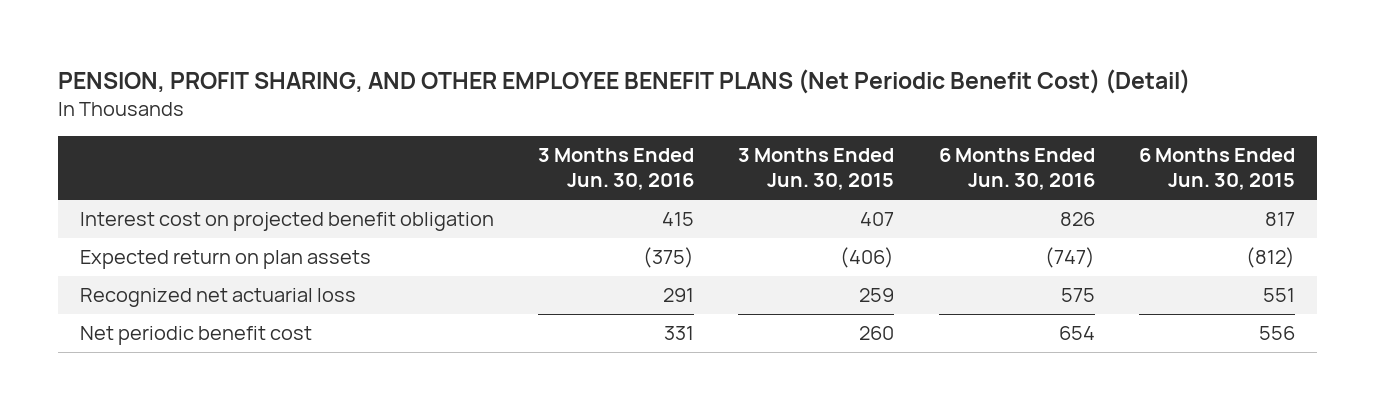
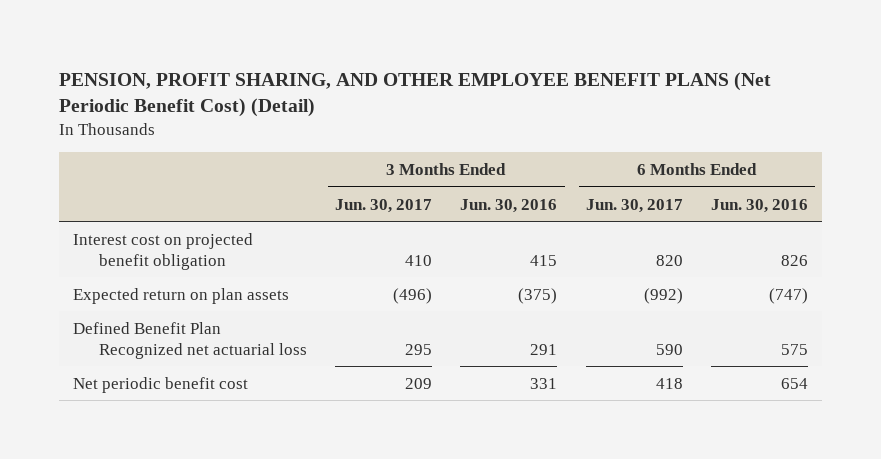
- | 3 Months Ended Jun. 30, 2016 | 3 Months Ended Jun. 30, 2015 | 6 Months Ended Jun. 30, 2016 | 6 Months Ended Jun. 30, 2015
+ | 3 Months Ended Jun. 30, 2017 | 3 Months Ended Jun. 30, 2016 | 6 Months Ended Jun. 30, 2017 | 6 Months Ended Jun. 30, 2016
- Recognized net actuarial loss | 291 | 259 | 575 | 551
+ Defined Benefit Plan Recognized net actuarial loss | 295 | 291 | 590 | 575

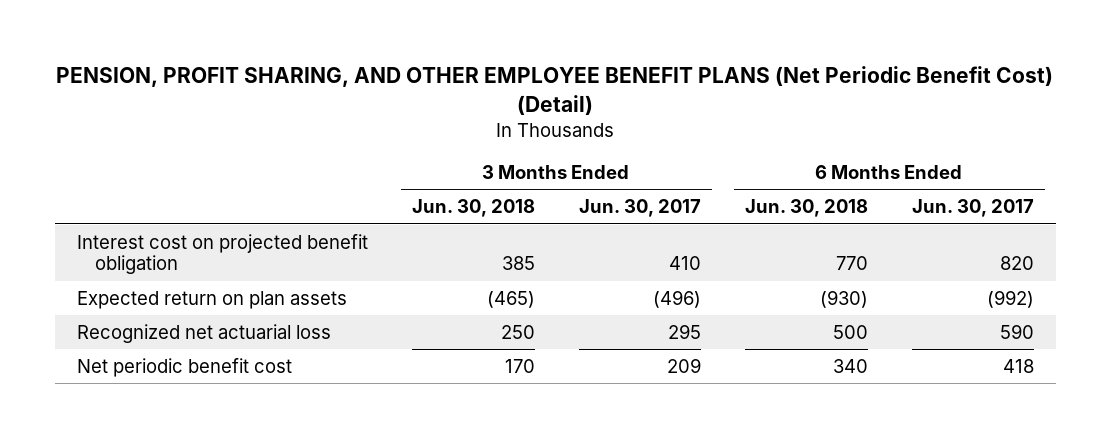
- | 3 Months Ended Jun. 30, 2017 | 3 Months Ended Jun. 30, 2016 | 6 Months Ended Jun. 30, 2017 | 6 Months Ended Jun. 30, 2016
+ | 3 Months Ended Jun. 30, 2018 | 3 Months Ended Jun. 30, 2017 | 6 Months Ended Jun. 30, 2018 | 6 Months Ended Jun. 30, 2017
- Defined Benefit Plan Recognized net actuarial loss | 295 | 291 | 590 | 575
+ Recognized net actuarial loss | 250 | 295 | 500 | 590

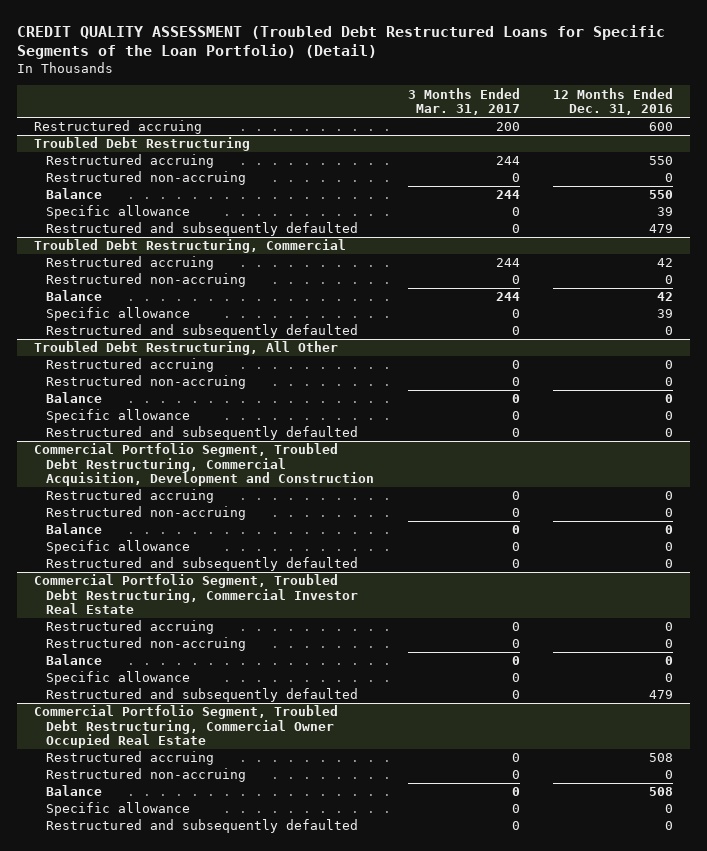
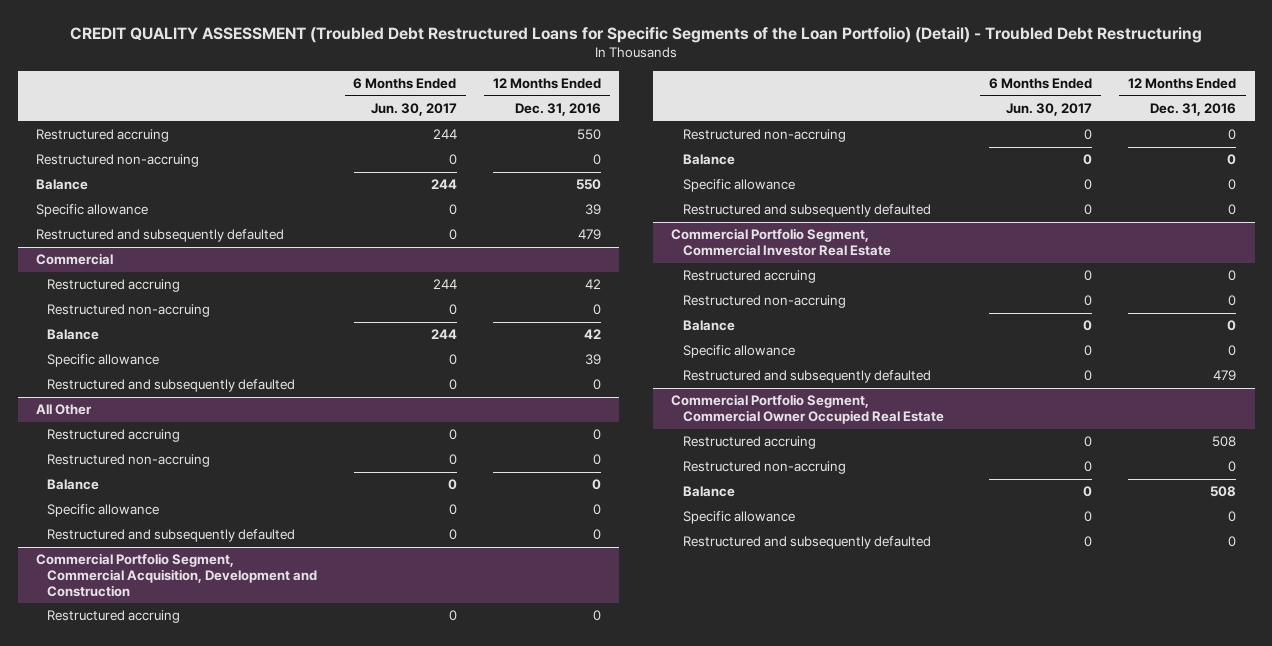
- CREDIT QUALITY ASSESSMENT (Troubled Debt Restructured Loans for Specific Segments of the Loan Portfolio) (Detail)
+ CREDIT QUALITY ASSESSMENT (Troubled Debt Restructured Loans for Specific Segments of the Loan Portfolio) (Detail) - Troubled Debt Restructuring
- | 3 Months Ended Mar. 31, 2017 | 12 Months Ended Dec. 31, 2016
+ | 6 Months Ended Jun. 30, 2017 | 12 Months Ended Dec. 31, 2016
- Restructured accruing | 200 | 600
- Troubled Debt Restructuring
- Troubled Debt Restructuring, Commercial
+ Commercial
- Troubled Debt Restructuring, All Other
+ All Other
- Commercial Portfolio Segment, Troubled Debt Restructuring, Commercial Acquisition, Development and Construction
+ Commercial Portfolio Segment, Commercial Acquisition, Development and Construction
- Commercial Portfolio Segment, Troubled Debt Restructuring, Commercial Investor Real Estate
+ Commercial Portfolio Segment, Commercial Investor Real Estate
- Commercial Portfolio Segment, Troubled Debt Restructuring, Commercial Owner Occupied Real Estate
+ Commercial Portfolio Segment, Commercial Owner Occupied Real Estate

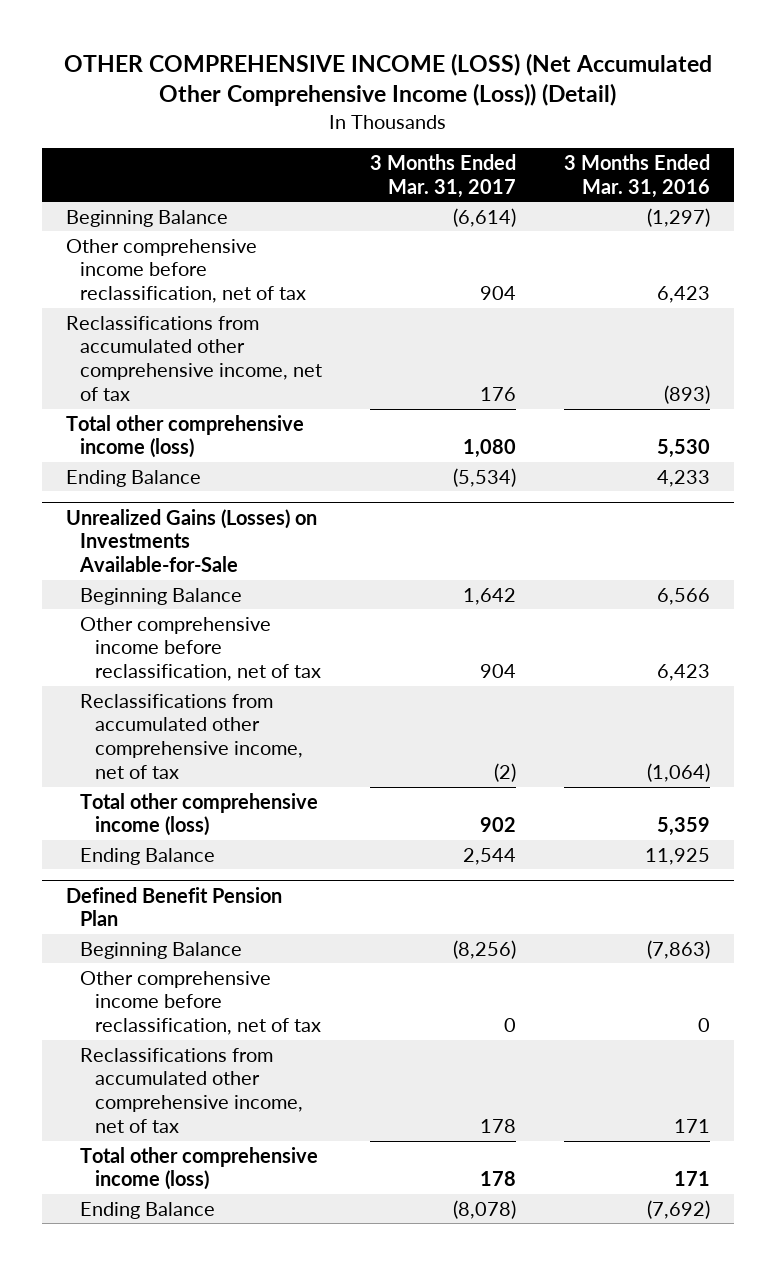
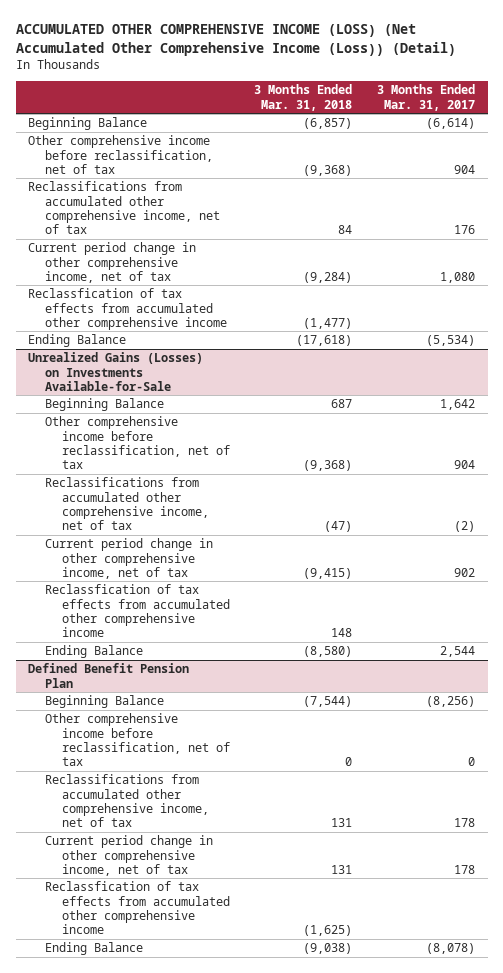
- OTHER COMPREHENSIVE INCOME (LOSS) (Net Accumulated Other Comprehensive Income (Loss)) (Detail)
+ ACCUMULATED OTHER COMPREHENSIVE INCOME (LOSS) (Net Accumulated Other Comprehensive Income (Loss)) (Detail)
- | 3 Months Ended Mar. 31, 2017 | 3 Months Ended Mar. 31, 2016
+ | 3 Months Ended Mar. 31, 2018 | 3 Months Ended Mar. 31, 2017
- Total other comprehensive income (loss) | 1,080 | 5,530
+ Current period change in other comprehensive income, net of tax | (9,284) | 1,080
+ Reclassfication of tax effects from accumulated other comprehensive income | (1,477) |
@ Unrealized Gains (Losses) on Investments Available-for-Sale
- Total other comprehensive income (loss) | 902 | 5,359
+ Current period change in other comprehensive income, net of tax | (9,415) | 902
+ Reclassfication of tax effects from accumulated other comprehensive income | 148 |
@ Defined Benefit Pension Plan
- Total other comprehensive income (loss) | 178 | 171
+ Current period change in other comprehensive income, net of tax | 131 | 178
+ Reclassfication of tax effects from accumulated other comprehensive income | (1,625) |

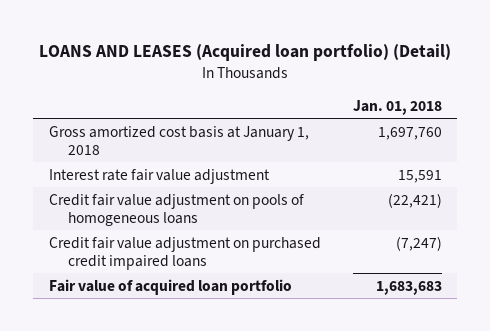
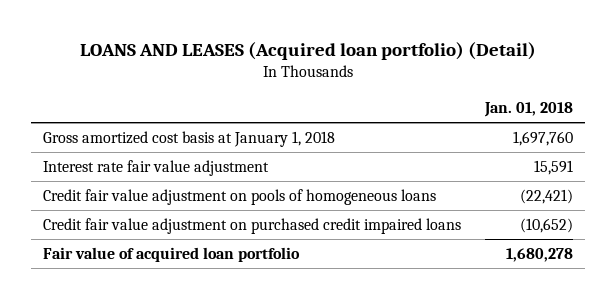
- Credit fair value adjustment on purchased credit impaired loans | (7,247)
- Fair value of acquired loan portfolio | 1,683,683
+ Credit fair value adjustment on purchased credit impaired loans | (10,652)
+ Fair value of acquired loan portfolio | 1,680,278

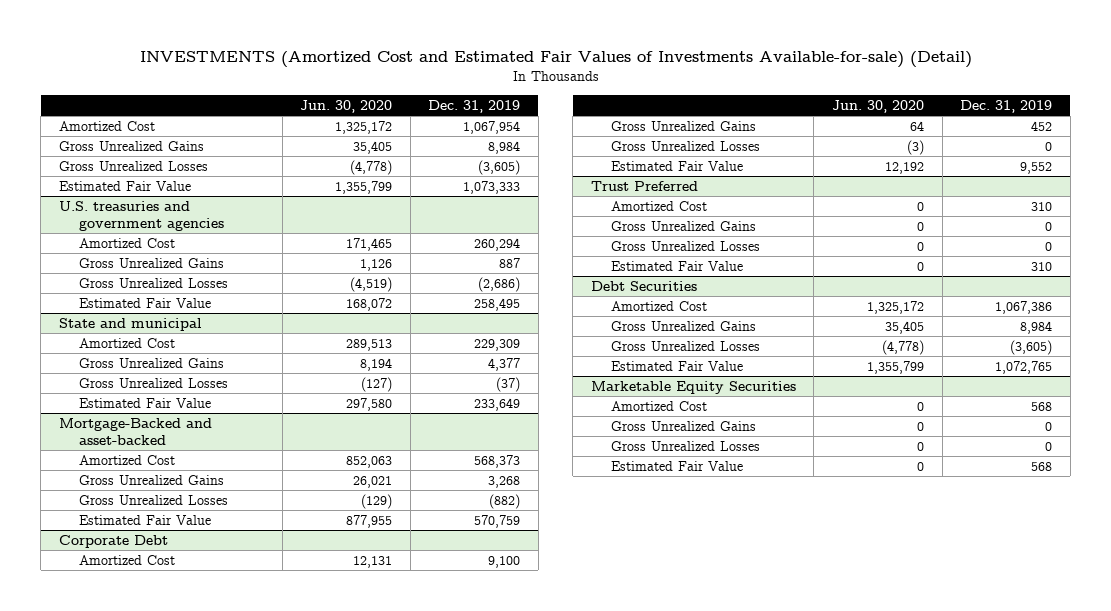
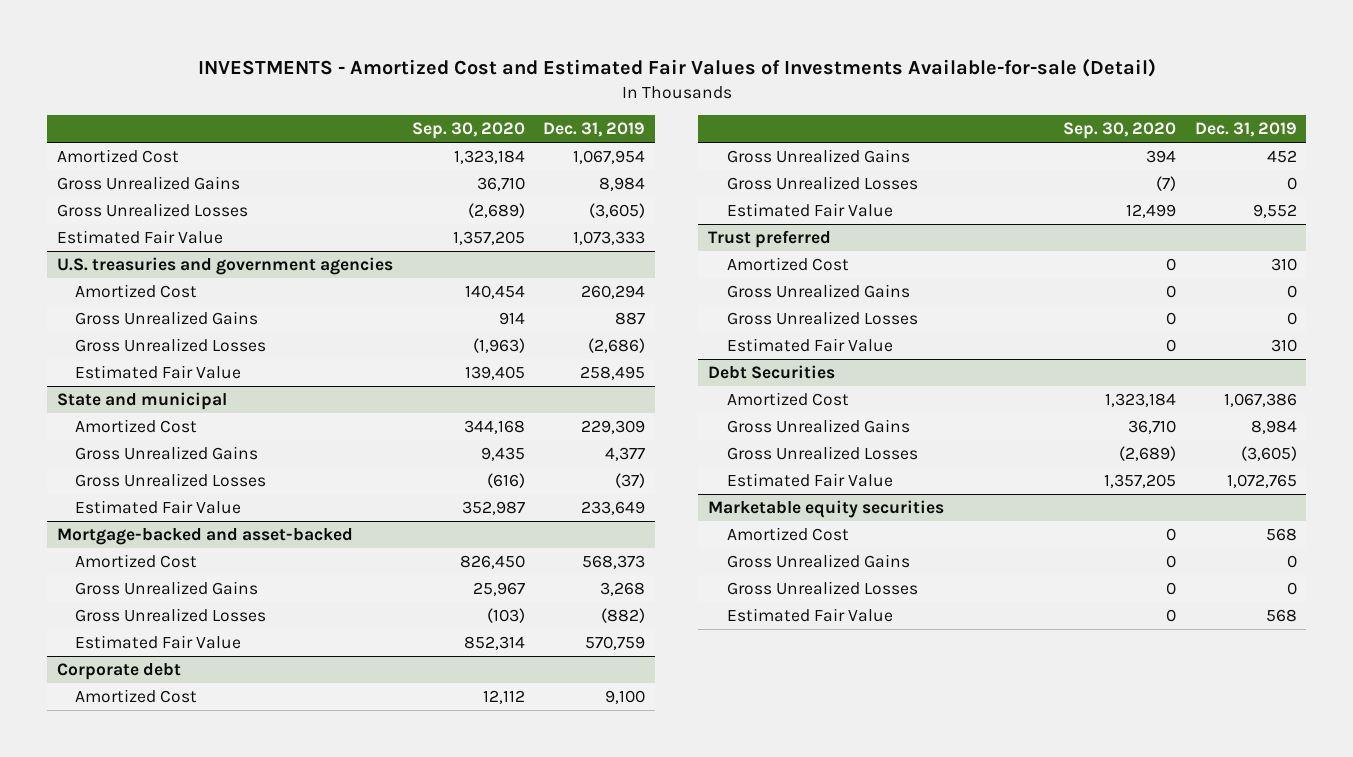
- INVESTMENTS (Amortized Cost and Estimated Fair Values of Investments Available-for-sale) (Detail)
+ INVESTMENTS - Amortized Cost and Estimated Fair Values of Investments Available-for-sale (Detail)
- | Jun. 30, 2020 | Dec. 31, 2019
+ | Sep. 30, 2020 | Dec. 31, 2019
- Mortgage-Backed and asset-backed
+ Mortgage-backed and asset-backed
- Corporate Debt
+ Corporate debt
- Trust Preferred
+ Trust preferred
- Marketable Equity Securities
+ Marketable equity securities

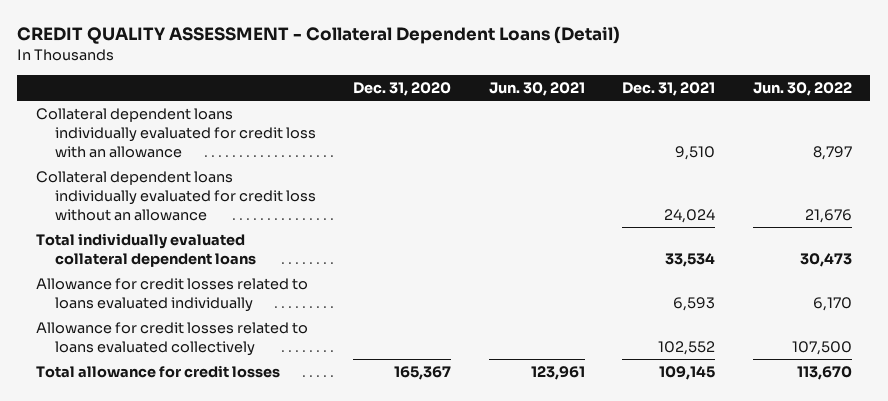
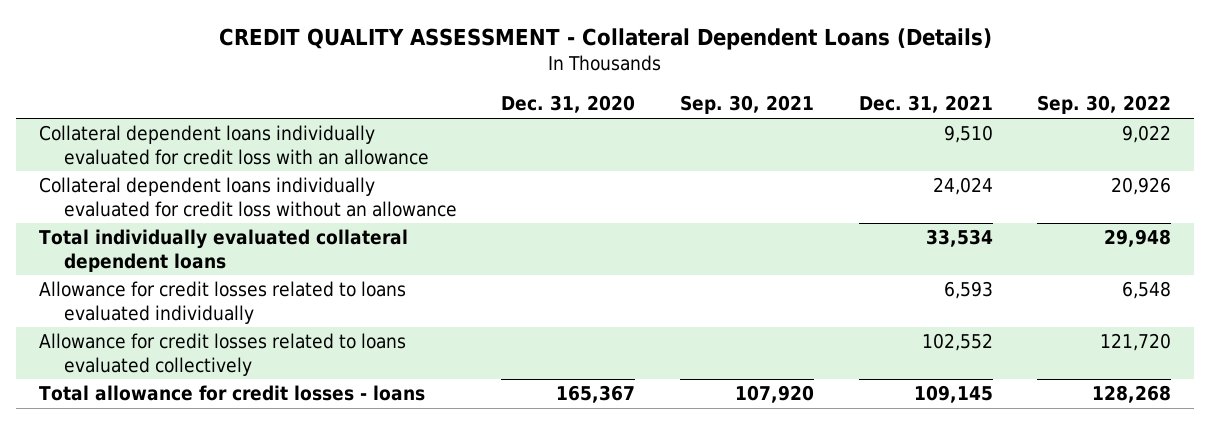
- CREDIT QUALITY ASSESSMENT - Collateral Dependent Loans (Detail)
+ CREDIT QUALITY ASSESSMENT - Collateral Dependent Loans (Details)
- | Dec. 31, 2020 | Jun. 30, 2021 | Dec. 31, 2021 | Jun. 30, 2022
+ | Dec. 31, 2020 | Sep. 30, 2021 | Dec. 31, 2021 | Sep. 30, 2022
- Total allowance for credit losses | 165,367 | 123,961 | 109,145 | 113,670
+ Total allowance for credit losses - loans | 165,367 | 107,920 | 109,145 | 128,268

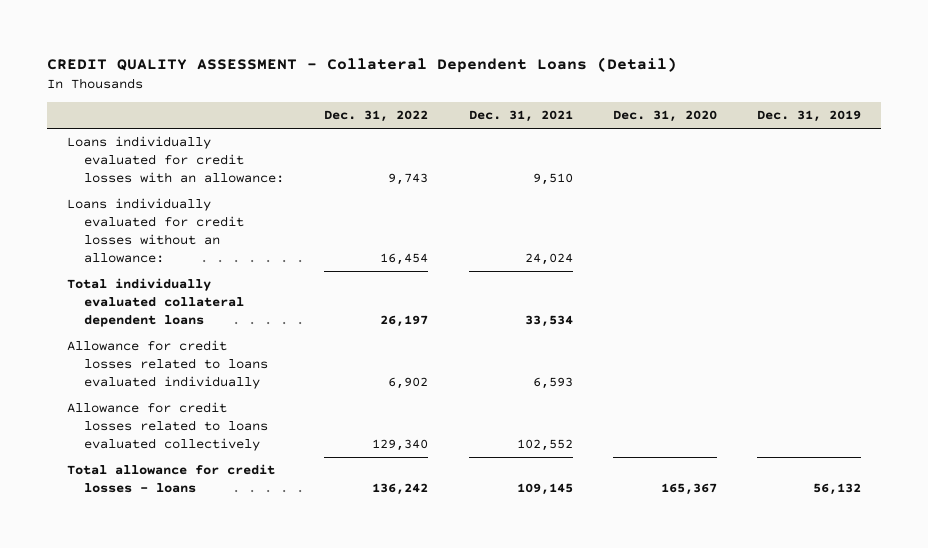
- CREDIT QUALITY ASSESSMENT - Collateral Dependent Loans (Details)
+ CREDIT QUALITY ASSESSMENT - Collateral Dependent Loans (Detail)
- | Dec. 31, 2020 | Sep. 30, 2021 | Dec. 31, 2021 | Sep. 30, 2022
+ | Dec. 31, 2022 | Dec. 31, 2021 | Dec. 31, 2020 | Dec. 31, 2019
- Collateral dependent loans individually evaluated for credit loss with an allowance | | | 9,510 | 9,022
- Collateral dependent loans individually evaluated for credit loss without an allowance | | | 24,024 | 20,926
+ Loans individually evaluated for credit losses with an allowance: | 9,743 | 9,510 | |
+ Loans individually evaluated for credit losses without an allowance: | 16,454 | 24,024 | |

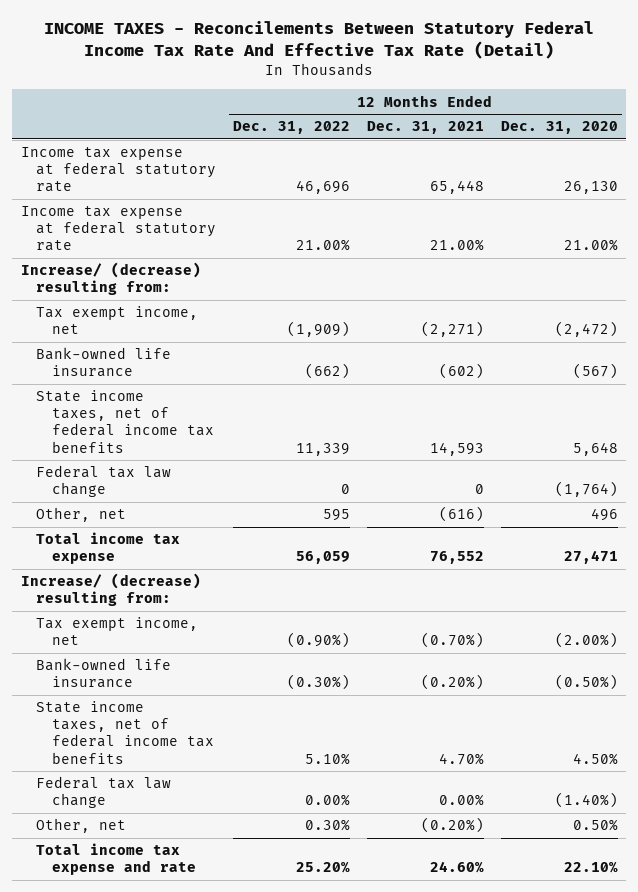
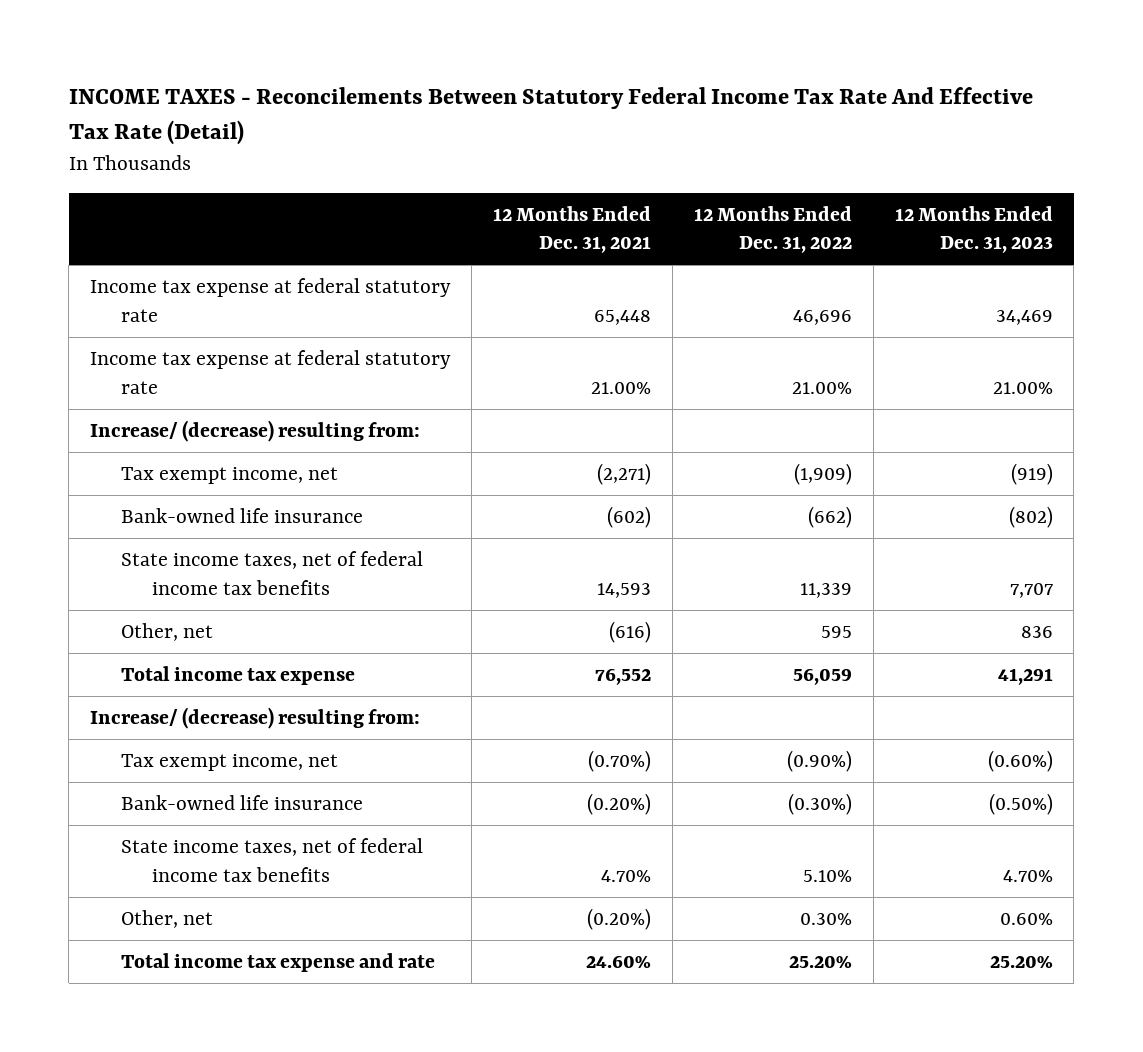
- | 12 Months Ended Dec. 31, 2022 | 12 Months Ended Dec. 31, 2021 | 12 Months Ended Dec. 31, 2020
+ | 12 Months Ended Dec. 31, 2021 | 12 Months Ended Dec. 31, 2022 | 12 Months Ended Dec. 31, 2023
- Federal tax law change | 0 | 0 | (1,764)
- Federal tax law change | 0.00% | 0.00% | (1.40%)

